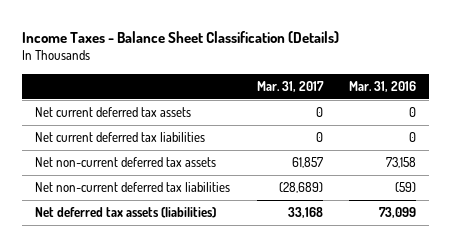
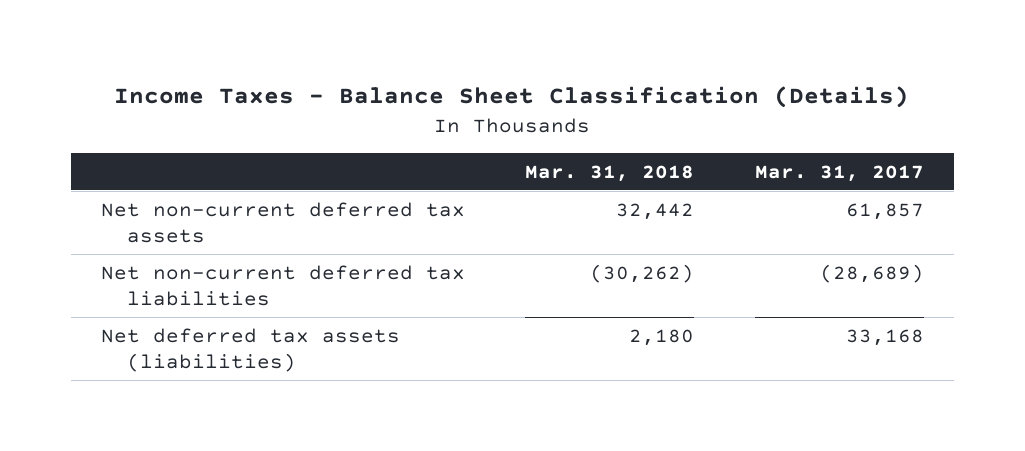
- | Mar. 31, 2017 | Mar. 31, 2016
+ | Mar. 31, 2018 | Mar. 31, 2017
- Net current deferred tax assets | 0 | 0
- Net current deferred tax liabilities | 0 | 0

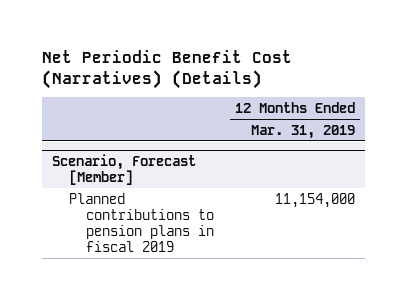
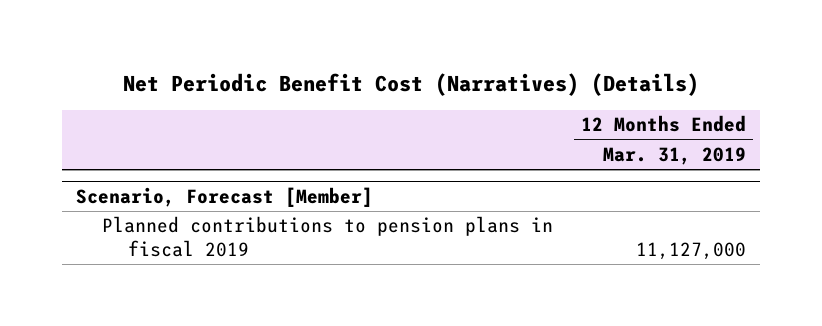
@ Scenario, Forecast [Member]
- Planned contributions to pension plans in fiscal 2019 | 11,154,000
+ Planned contributions to pension plans in fiscal 2019 | 11,127,000

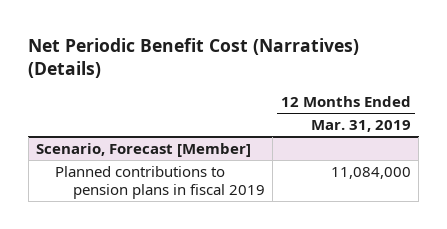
@ Scenario, Forecast [Member]
- Planned contributions to pension plans in fiscal 2019 | 11,127,000
+ Planned contributions to pension plans in fiscal 2019 | 11,084,000

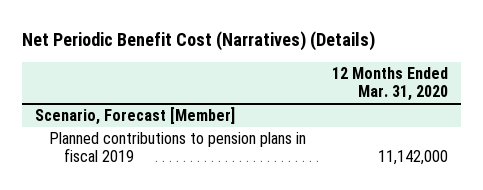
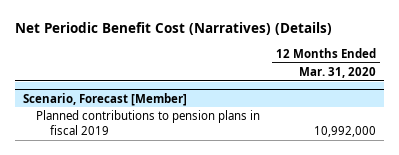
@ Scenario, Forecast [Member]
- Planned contributions to pension plans in fiscal 2019 | 11,142,000
+ Planned contributions to pension plans in fiscal 2019 | 10,992,000

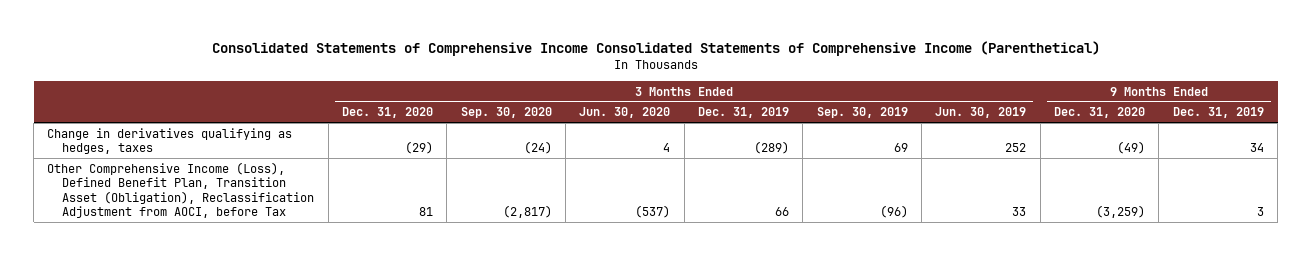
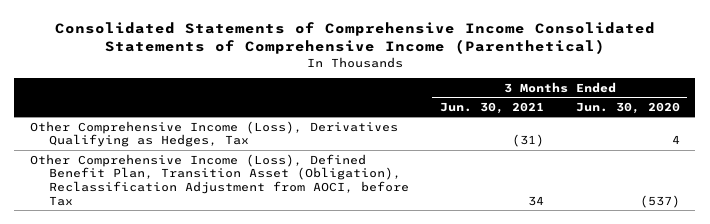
- | 3 Months Ended Dec. 31, 2020 | 3 Months Ended Sep. 30, 2020 | 3 Months Ended Jun. 30, 2020 | 3 Months Ended Dec. 31, 2019 | 3 Months Ended Sep. 30, 2019 | 3 Months Ended Jun. 30, 2019 | 9 Months Ended Dec. 31, 2020 | 9 Months Ended Dec. 31, 2019
+ | 3 Months Ended Jun. 30, 2021 | 3 Months Ended Jun. 30, 2020
- Change in derivatives qualifying as hedges, taxes | (29) | (24) | 4 | (289) | 69 | 252 | (49) | 34
+ Other Comprehensive Income (Loss), Derivatives Qualifying as Hedges, Tax | (31) | 4

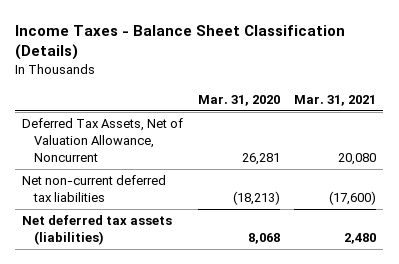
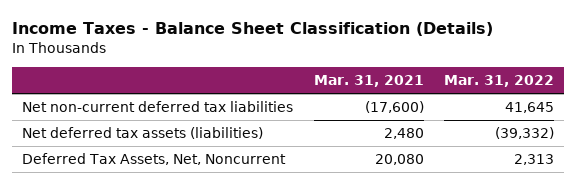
- | Mar. 31, 2020 | Mar. 31, 2021
+ | Mar. 31, 2021 | Mar. 31, 2022
- Deferred Tax Assets, Net of Valuation Allowance, Noncurrent | 26,281 | 20,080
+ Deferred Tax Assets, Net, Noncurrent | 20,080 | 2,313

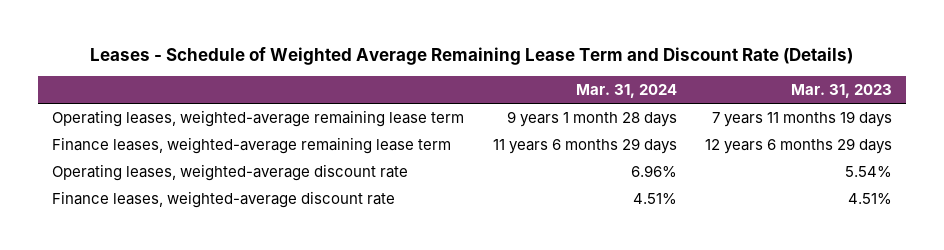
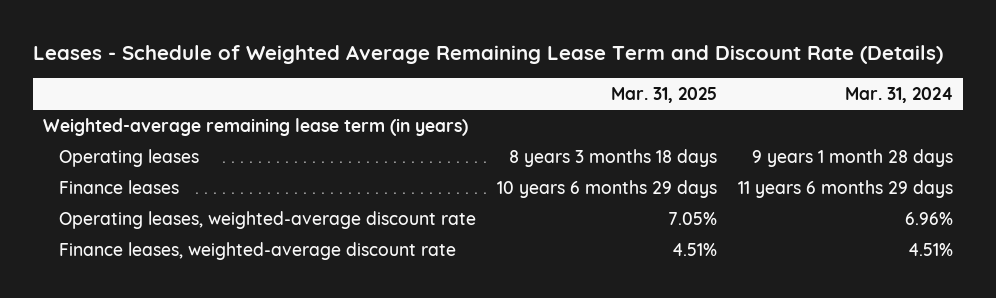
- | Mar. 31, 2024 | Mar. 31, 2023
+ | Mar. 31, 2025 | Mar. 31, 2024
- Operating leases, weighted-average remaining lease term | 9 years 1 month 28 days | 7 years 11 months 19 days
- Finance leases, weighted-average remaining lease term | 11 years 6 months 29 days | 12 years 6 months 29 days
+ Weighted-average remaining lease term (in years)
+ Operating leases | 8 years 3 months 18 days | 9 years 1 month 28 days
+ Finance leases | 10 years 6 months 29 days | 11 years 6 months 29 days

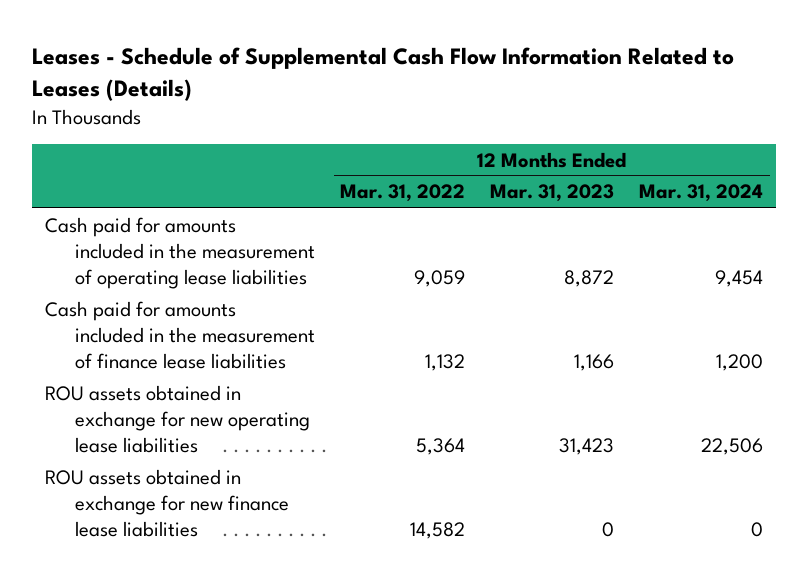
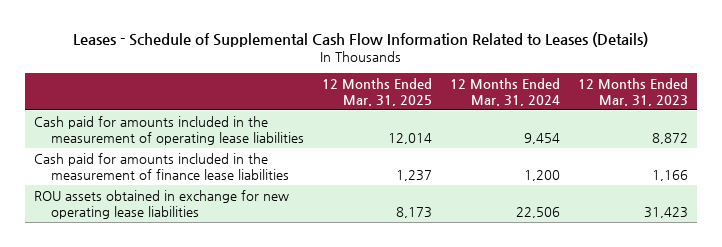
- | 12 Months Ended Mar. 31, 2022 | 12 Months Ended Mar. 31, 2023 | 12 Months Ended Mar. 31, 2024
+ | 12 Months Ended Mar. 31, 2025 | 12 Months Ended Mar. 31, 2024 | 12 Months Ended Mar. 31, 2023
- ROU assets obtained in exchange for new finance lease liabilities | 14,582 | 0 | 0

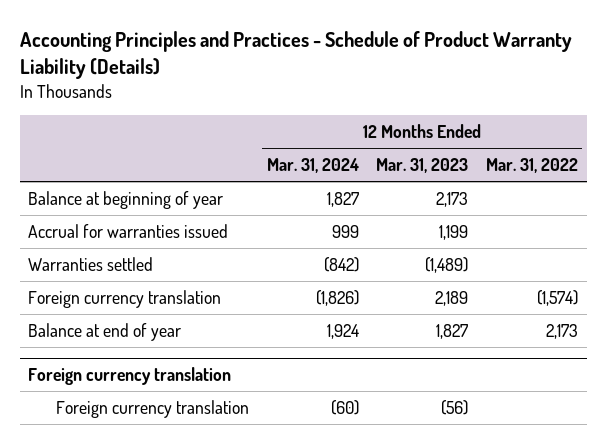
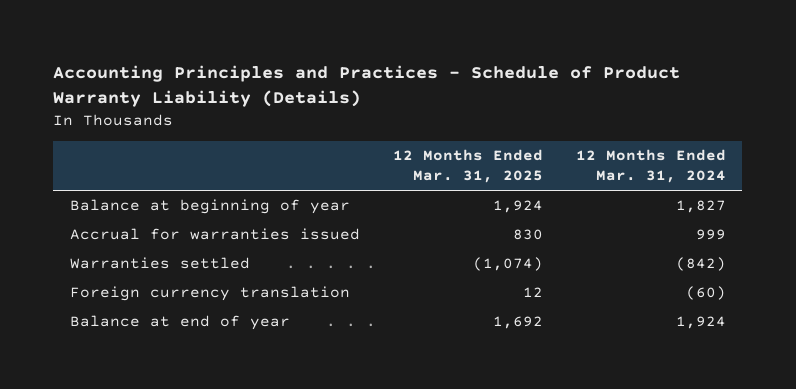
- | 12 Months Ended Mar. 31, 2024 | 12 Months Ended Mar. 31, 2023 | 12 Months Ended Mar. 31, 2022
+ | 12 Months Ended Mar. 31, 2025 | 12 Months Ended Mar. 31, 2024
- Foreign currency translation | (1,826) | 2,189 | (1,574)
- Foreign currency translation
moved down: Balance at end of year | 1,692 | 1,924

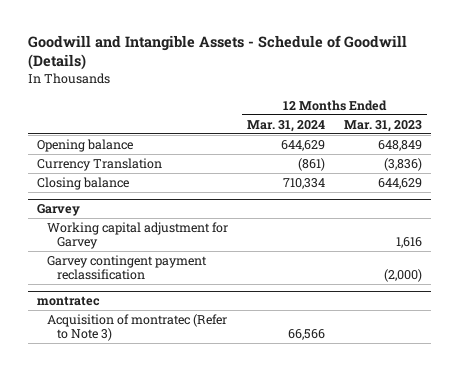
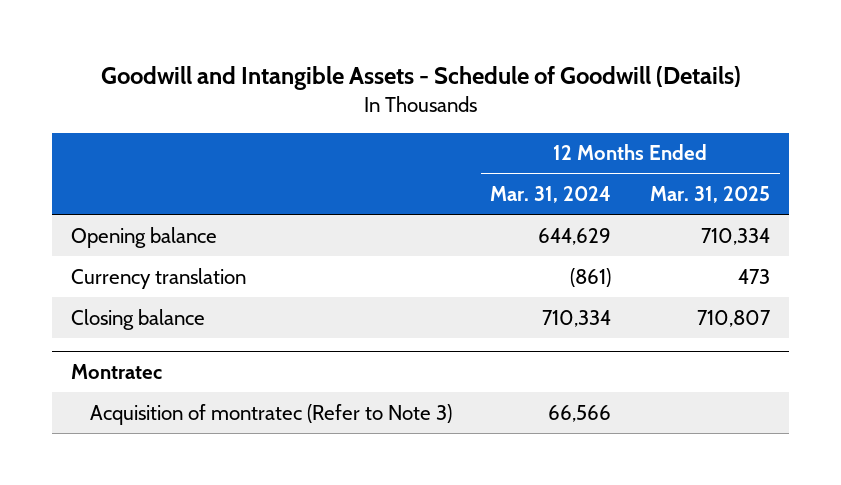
- | 12 Months Ended Mar. 31, 2024 | 12 Months Ended Mar. 31, 2023
+ | 12 Months Ended Mar. 31, 2024 | 12 Months Ended Mar. 31, 2025
- Currency Translation | (861) | (3,836)
+ Currency translation | (861) | 473
- Garvey
- Working capital adjustment for Garvey | | 1,616
- Garvey contingent payment reclassification | | (2,000)
- montratec
+ Montratec

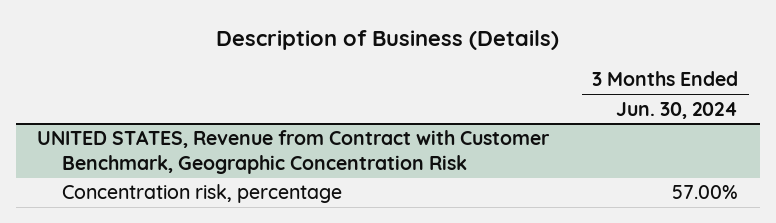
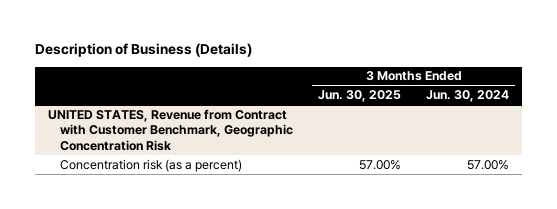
- | 3 Months Ended Jun. 30, 2024
+ | 3 Months Ended Jun. 30, 2025 | 3 Months Ended Jun. 30, 2024
@ UNITED STATES, Revenue from Contract with Customer Benchmark, Geographic Concentration Risk
- Concentration risk, percentage | 57.00%
+ Concentration risk (as a percent) | 57.00% | 57.00%

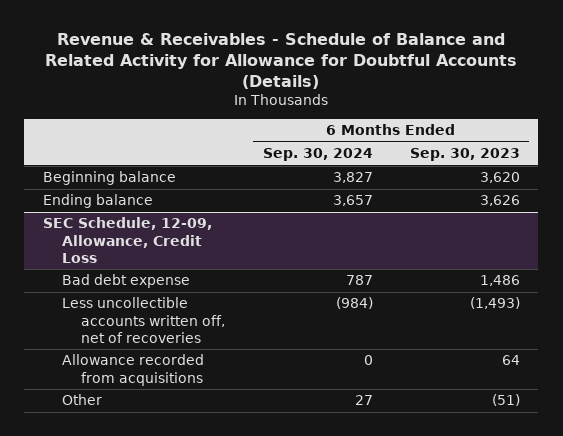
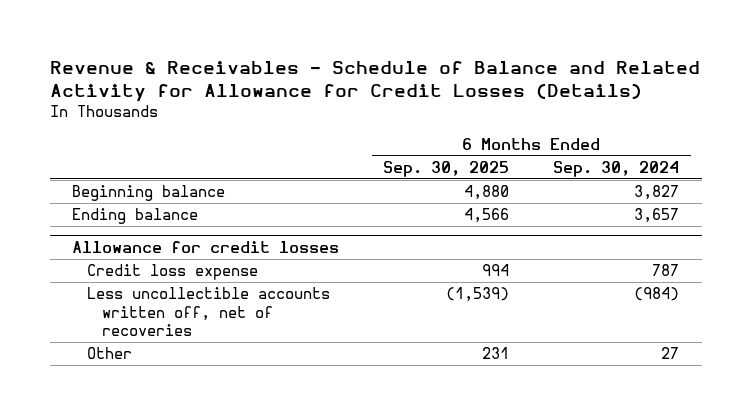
- Revenue & Receivables - Schedule of Balance and Related Activity for Allowance for Doubtful Accounts (Details)
+ Revenue & Receivables - Schedule of Balance and Related Activity for Allowance for Credit Losses (Details)
- | 6 Months Ended Sep. 30, 2024 | 6 Months Ended Sep. 30, 2023
+ | 6 Months Ended Sep. 30, 2025 | 6 Months Ended Sep. 30, 2024
- SEC Schedule, 12-09, Allowance, Credit Loss
- Bad debt expense | 787 | 1,486
+ Allowance for credit losses
+ Credit loss expense | 994 | 787
- Allowance recorded from acquisitions | 0 | 64

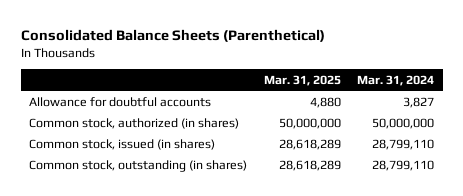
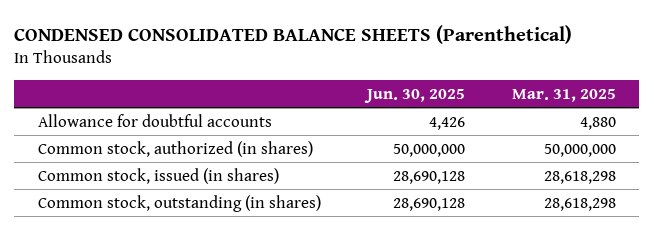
- Consolidated Balance Sheets (Parenthetical)
+ CONDENSED CONSOLIDATED BALANCE SHEETS (Parenthetical)
- | Mar. 31, 2025 | Mar. 31, 2024
+ | Jun. 30, 2025 | Mar. 31, 2025
- Common stock, issued (in shares) | 28,618,289 | 28,799,110
- Common stock, outstanding (in shares) | 28,618,289 | 28,799,110
+ Common stock, issued (in shares) | 28,690,128 | 28,618,298
+ Common stock, outstanding (in shares) | 28,690,128 | 28,618,298

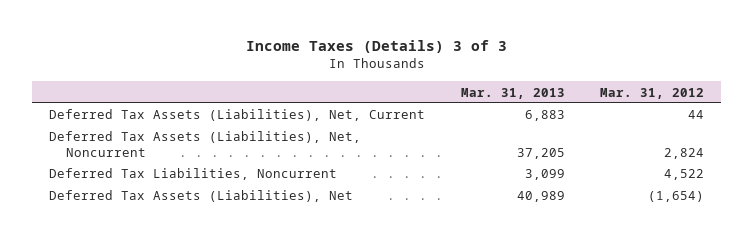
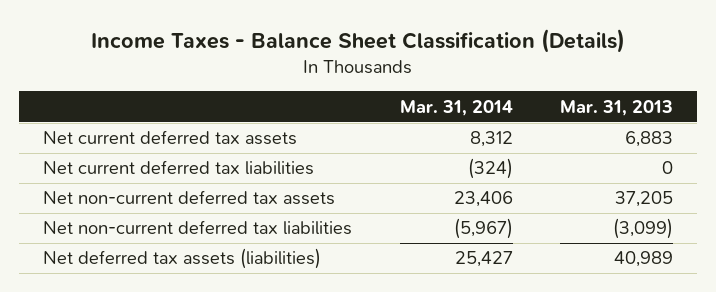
- Income Taxes (Details) 3 of 3
+ Income Taxes - Balance Sheet Classification (Details)
- | Mar. 31, 2013 | Mar. 31, 2012
+ | Mar. 31, 2014 | Mar. 31, 2013
- Deferred Tax Assets (Liabilities), Net, Current | 6,883 | 44
- Deferred Tax Assets (Liabilities), Net, Noncurrent | 37,205 | 2,824
- Deferred Tax Liabilities, Noncurrent | 3,099 | 4,522
- Deferred Tax Assets (Liabilities), Net | 40,989 | (1,654)
+ Net current deferred tax assets | 8,312 | 6,883
+ Net current deferred tax liabilities | (324) | 0
+ Net non-current deferred tax assets | 23,406 | 37,205
+ Net non-current deferred tax liabilities | (5,967) | (3,099)
+ Net deferred tax assets (liabilities) | 25,427 | 40,989

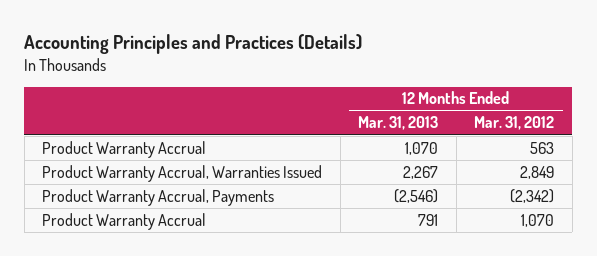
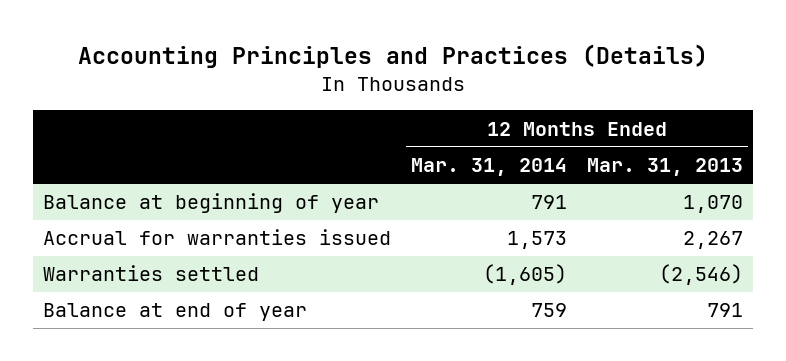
- | 12 Months Ended Mar. 31, 2013 | 12 Months Ended Mar. 31, 2012
+ | 12 Months Ended Mar. 31, 2014 | 12 Months Ended Mar. 31, 2013
- Product Warranty Accrual | 1,070 | 563
- Product Warranty Accrual, Warranties Issued | 2,267 | 2,849
- Product Warranty Accrual, Payments | (2,546) | (2,342)
- Product Warranty Accrual | 791 | 1,070
+ Balance at beginning of year | 791 | 1,070
+ Accrual for warranties issued | 1,573 | 2,267
+ Warranties settled | (1,605) | (2,546)
+ Balance at end of year | 759 | 791

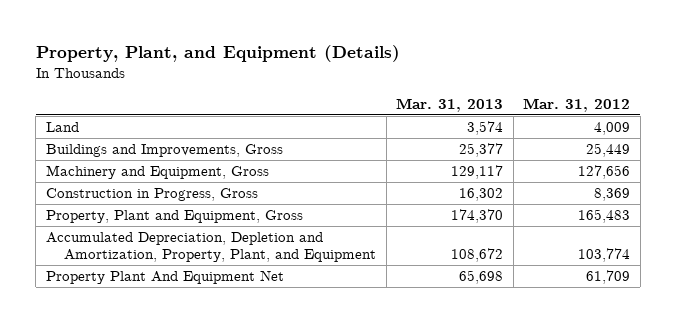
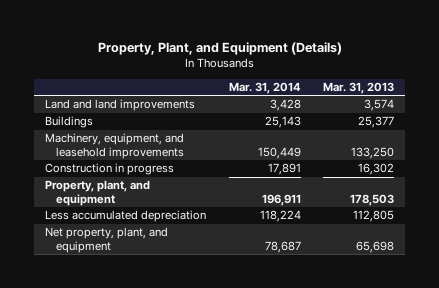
- | Mar. 31, 2013 | Mar. 31, 2012
+ | Mar. 31, 2014 | Mar. 31, 2013
- Land | 3,574 | 4,009
- Buildings and Improvements, Gross | 25,377 | 25,449
- Machinery and Equipment, Gross | 129,117 | 127,656
- Construction in Progress, Gross | 16,302 | 8,369
- Property, Plant and Equipment, Gross | 174,370 | 165,483
- Accumulated Depreciation, Depletion and Amortization, Property, Plant, and Equipment | 108,672 | 103,774
- Property Plant And Equipment Net | 65,698 | 61,709
+ Land and land improvements | 3,428 | 3,574
+ Buildings | 25,143 | 25,377
+ Machinery, equipment, and leasehold improvements | 150,449 | 133,250
+ Construction in progress | 17,891 | 16,302
+ Property, plant, and equipment | 196,911 | 178,503
+ Less accumulated depreciation | 118,224 | 112,805
+ Net property, plant, and equipment | 78,687 | 65,698

